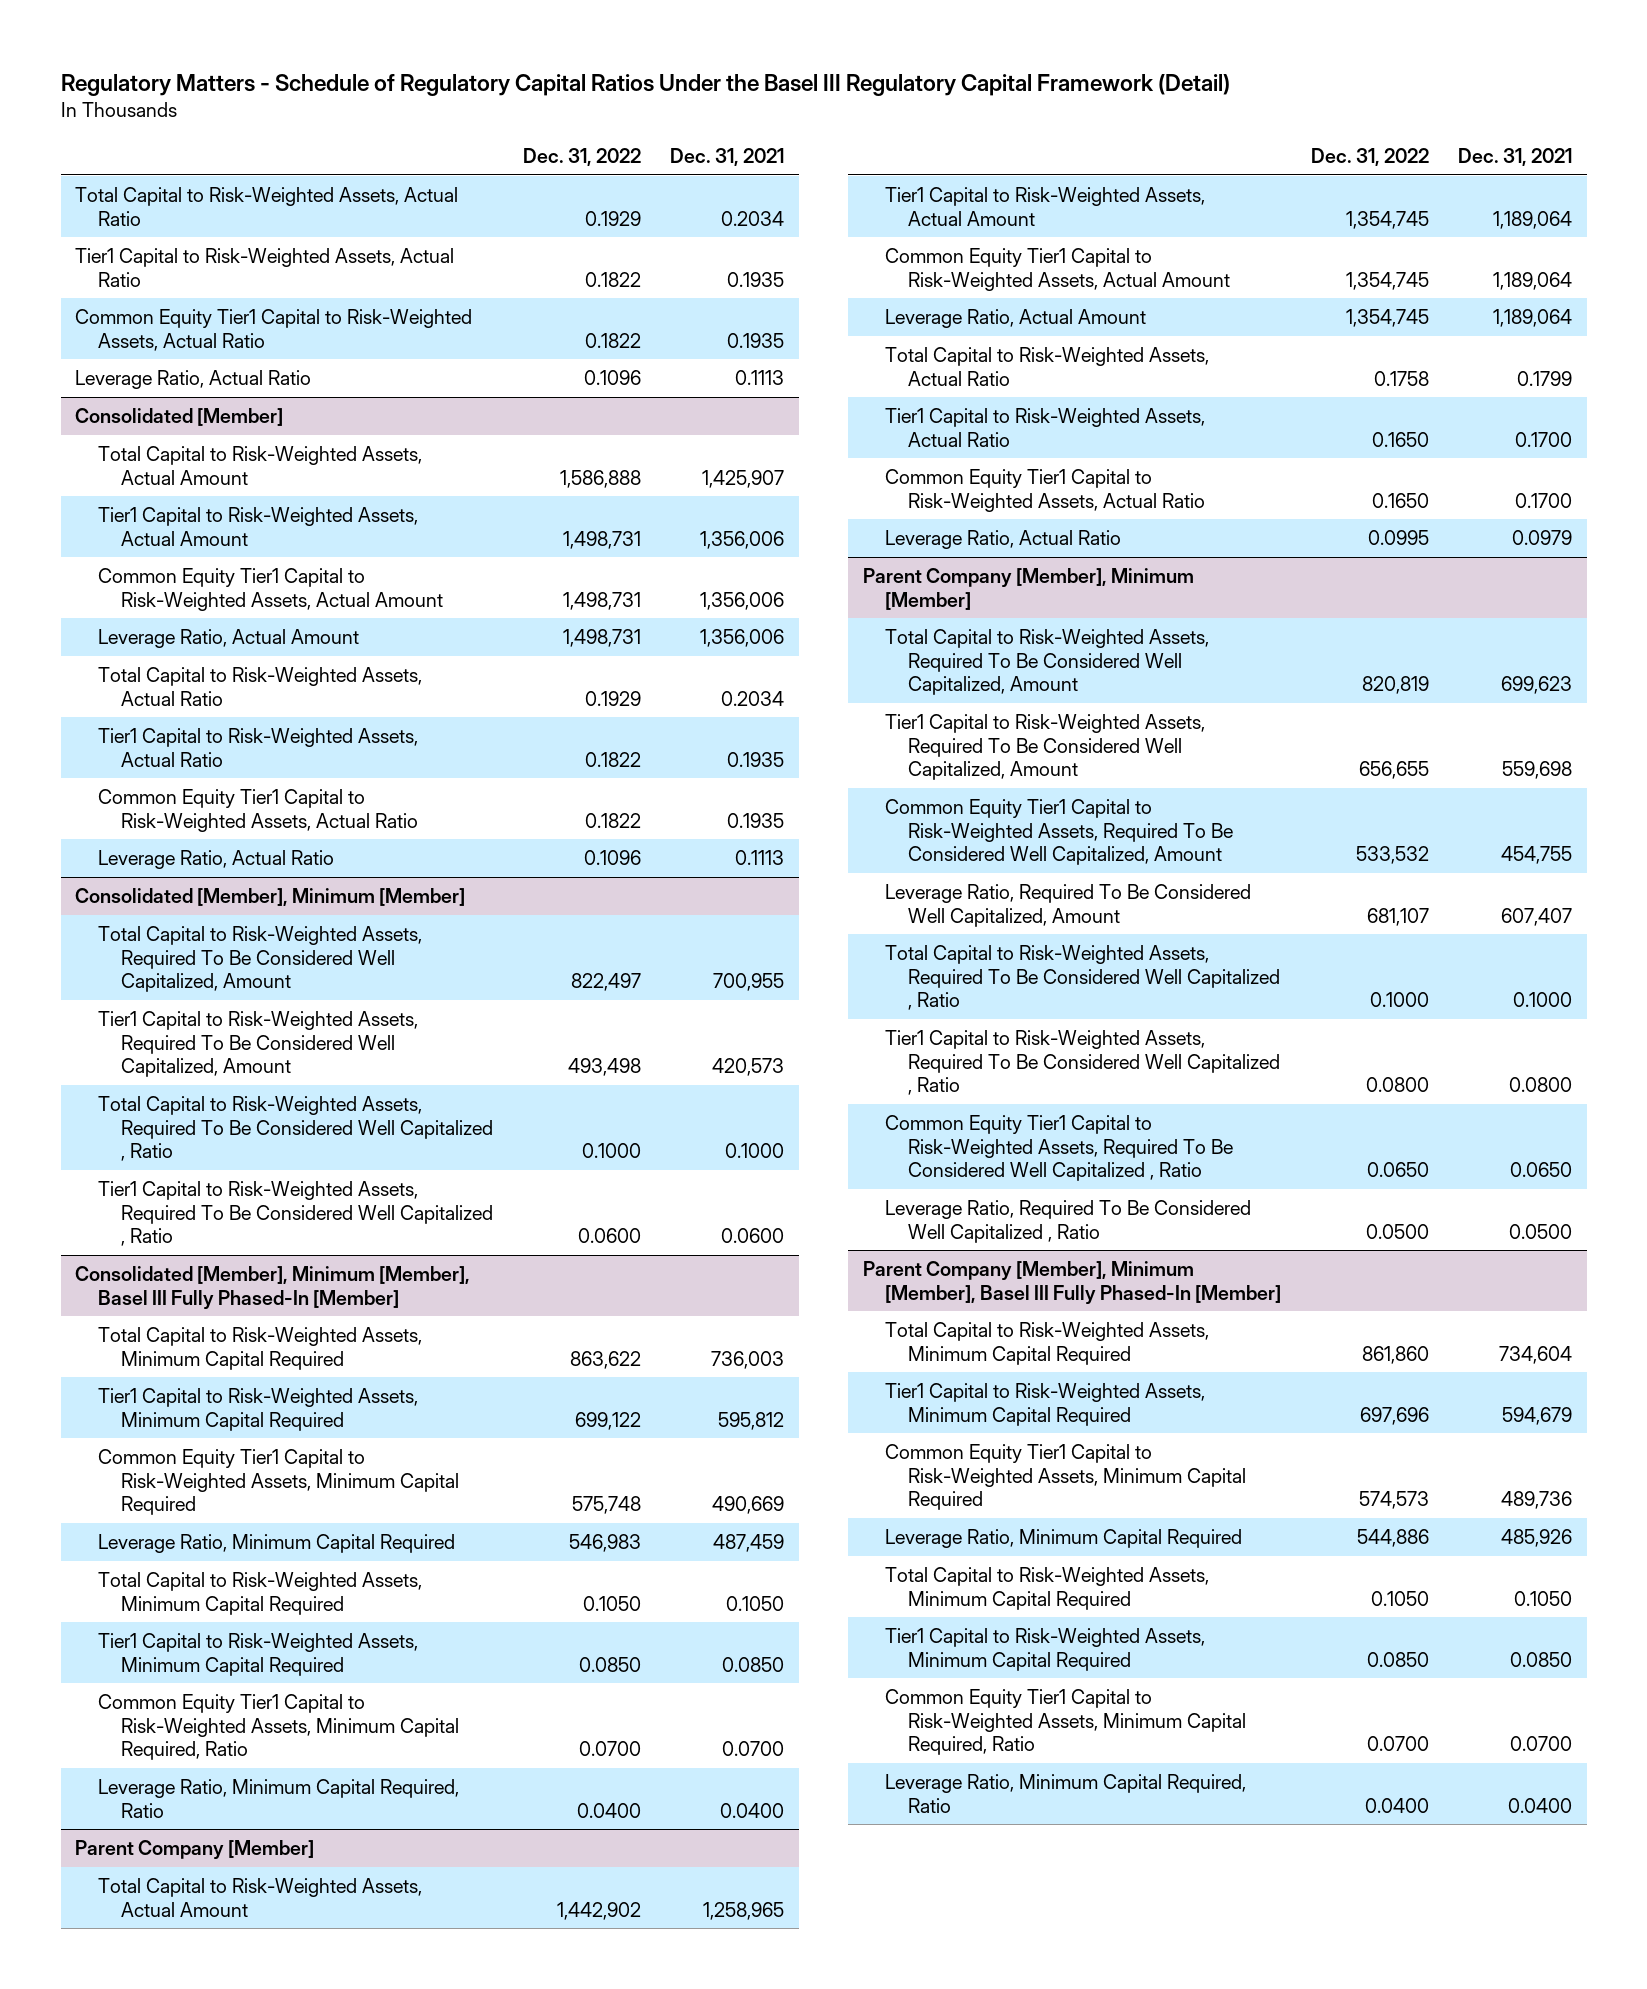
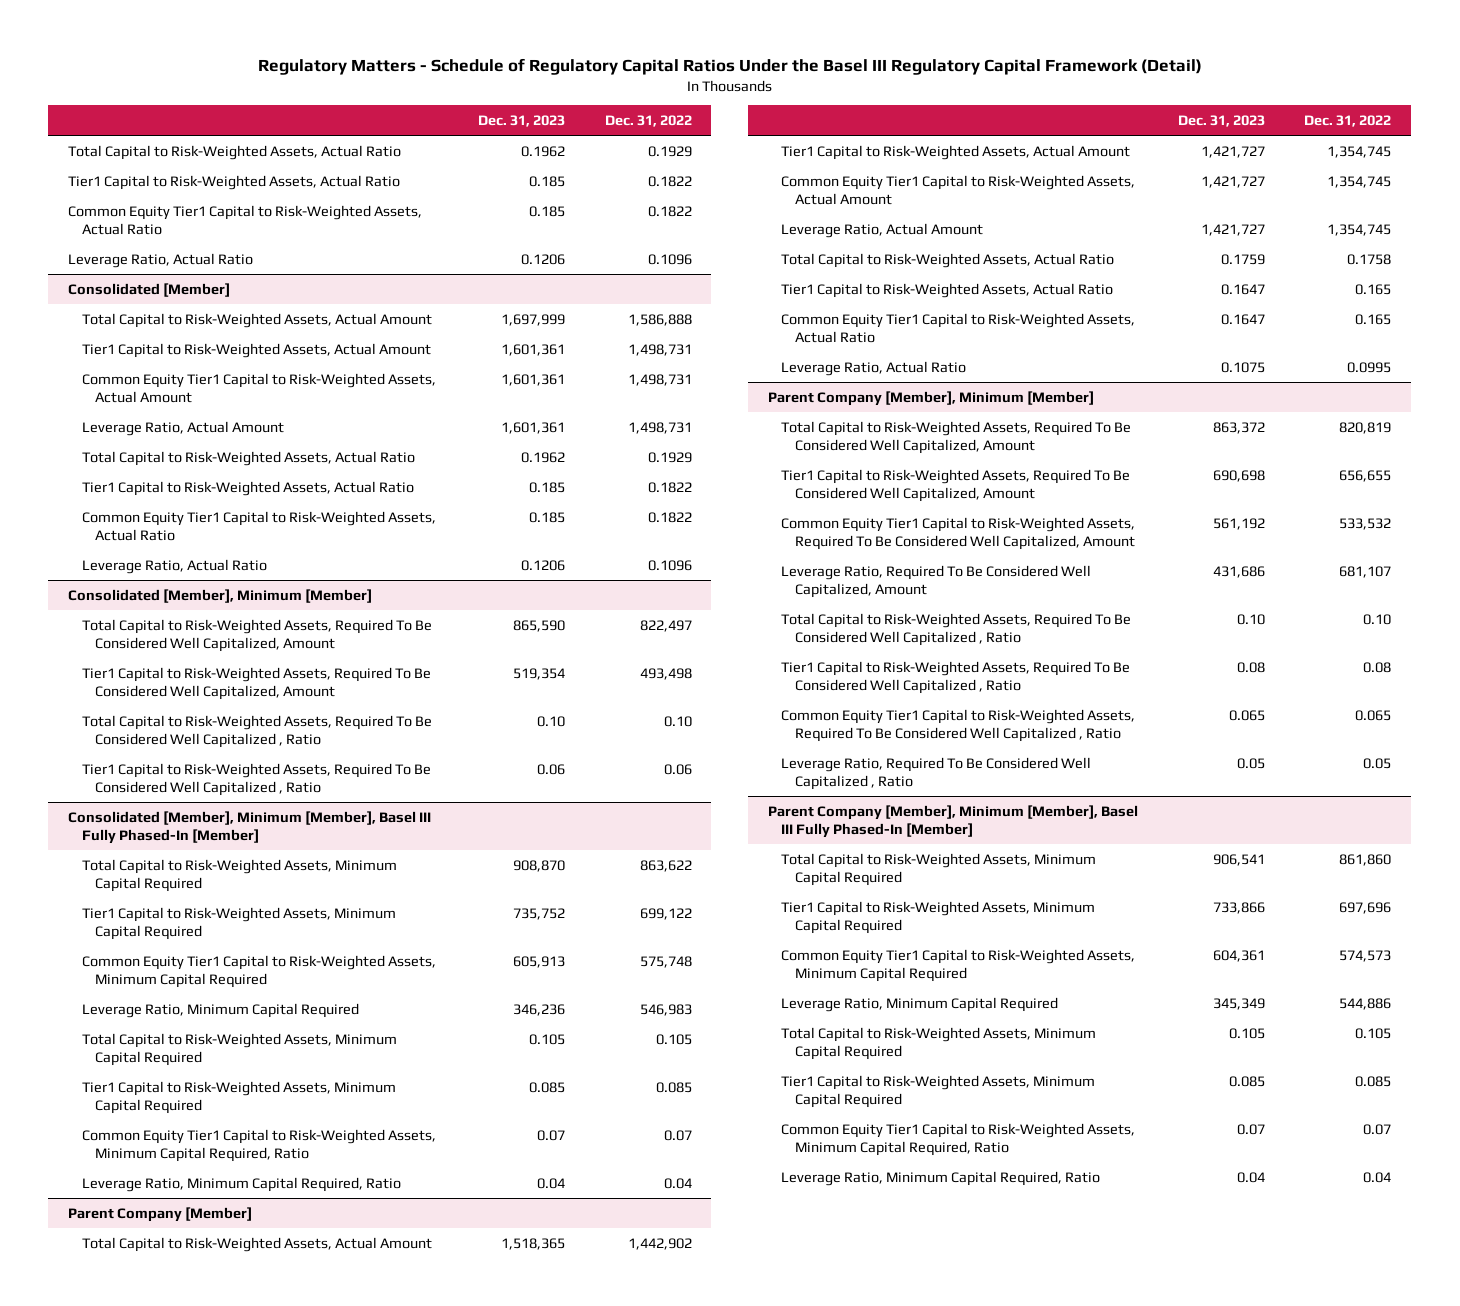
- | Dec. 31, 2022 | Dec. 31, 2021
+ | Dec. 31, 2023 | Dec. 31, 2022
@ Consolidated [Member], Minimum [Member]
- Total Capital to Risk-Weighted Assets, Required To Be Considered Well Capitalized , Ratio | 0.1000 | 0.1000
- Tier1 Capital to Risk-Weighted Assets, Required To Be Considered Well Capitalized , Ratio | 0.0600 | 0.0600
+ Total Capital to Risk-Weighted Assets, Required To Be Considered Well Capitalized , Ratio | 0.10 | 0.10
+ Tier1 Capital to Risk-Weighted Assets, Required To Be Considered Well Capitalized , Ratio | 0.06 | 0.06
@ Consolidated [Member], Minimum [Member], Basel III Fully Phased-In [Member]
- Total Capital to Risk-Weighted Assets, Minimum Capital Required | 0.1050 | 0.1050
- Tier1 Capital to Risk-Weighted Assets, Minimum Capital Required | 0.0850 | 0.0850
- Common Equity Tier1 Capital to Risk-Weighted Assets, Minimum Capital Required, Ratio | 0.0700 | 0.0700
- Leverage Ratio, Minimum Capital Required, Ratio | 0.0400 | 0.0400
+ Total Capital to Risk-Weighted Assets, Minimum Capital Required | 0.105 | 0.105
+ Tier1 Capital to Risk-Weighted Assets, Minimum Capital Required | 0.085 | 0.085
+ Common Equity Tier1 Capital to Risk-Weighted Assets, Minimum Capital Required, Ratio | 0.07 | 0.07
+ Leverage Ratio, Minimum Capital Required, Ratio | 0.04 | 0.04
@ Parent Company [Member]
- Tier1 Capital to Risk-Weighted Assets, Actual Ratio | 0.1650 | 0.1700
- Common Equity Tier1 Capital to Risk-Weighted Assets, Actual Ratio | 0.1650 | 0.1700
+ Tier1 Capital to Risk-Weighted Assets, Actual Ratio | 0.1647 | 0.165
+ Common Equity Tier1 Capital to Risk-Weighted Assets, Actual Ratio | 0.1647 | 0.165
@ Parent Company [Member], Minimum [Member]
- Total Capital to Risk-Weighted Assets, Required To Be Considered Well Capitalized , Ratio | 0.1000 | 0.1000
- Tier1 Capital to Risk-Weighted Assets, Required To Be Considered Well Capitalized , Ratio | 0.0800 | 0.0800
- Common Equity Tier1 Capital to Risk-Weighted Assets, Required To Be Considered Well Capitalized , Ratio | 0.0650 | 0.0650
- Leverage Ratio, Required To Be Considered Well Capitalized , Ratio | 0.0500 | 0.0500
+ Total Capital to Risk-Weighted Assets, Required To Be Considered Well Capitalized , Ratio | 0.10 | 0.10
+ Tier1 Capital to Risk-Weighted Assets, Required To Be Considered Well Capitalized , Ratio | 0.08 | 0.08
+ Common Equity Tier1 Capital to Risk-Weighted Assets, Required To Be Considered Well Capitalized , Ratio | 0.065 | 0.065
+ Leverage Ratio, Required To Be Considered Well Capitalized , Ratio | 0.05 | 0.05
@ Parent Company [Member], Minimum [Member], Basel III Fully Phased-In [Member]
- Total Capital to Risk-Weighted Assets, Minimum Capital Required | 0.1050 | 0.1050
- Tier1 Capital to Risk-Weighted Assets, Minimum Capital Required | 0.0850 | 0.0850
- Common Equity Tier1 Capital to Risk-Weighted Assets, Minimum Capital Required, Ratio | 0.0700 | 0.0700
- Leverage Ratio, Minimum Capital Required, Ratio | 0.0400 | 0.0400
+ Total Capital to Risk-Weighted Assets, Minimum Capital Required | 0.105 | 0.105
+ Tier1 Capital to Risk-Weighted Assets, Minimum Capital Required | 0.085 | 0.085
+ Common Equity Tier1 Capital to Risk-Weighted Assets, Minimum Capital Required, Ratio | 0.07 | 0.07
+ Leverage Ratio, Minimum Capital Required, Ratio | 0.04 | 0.04

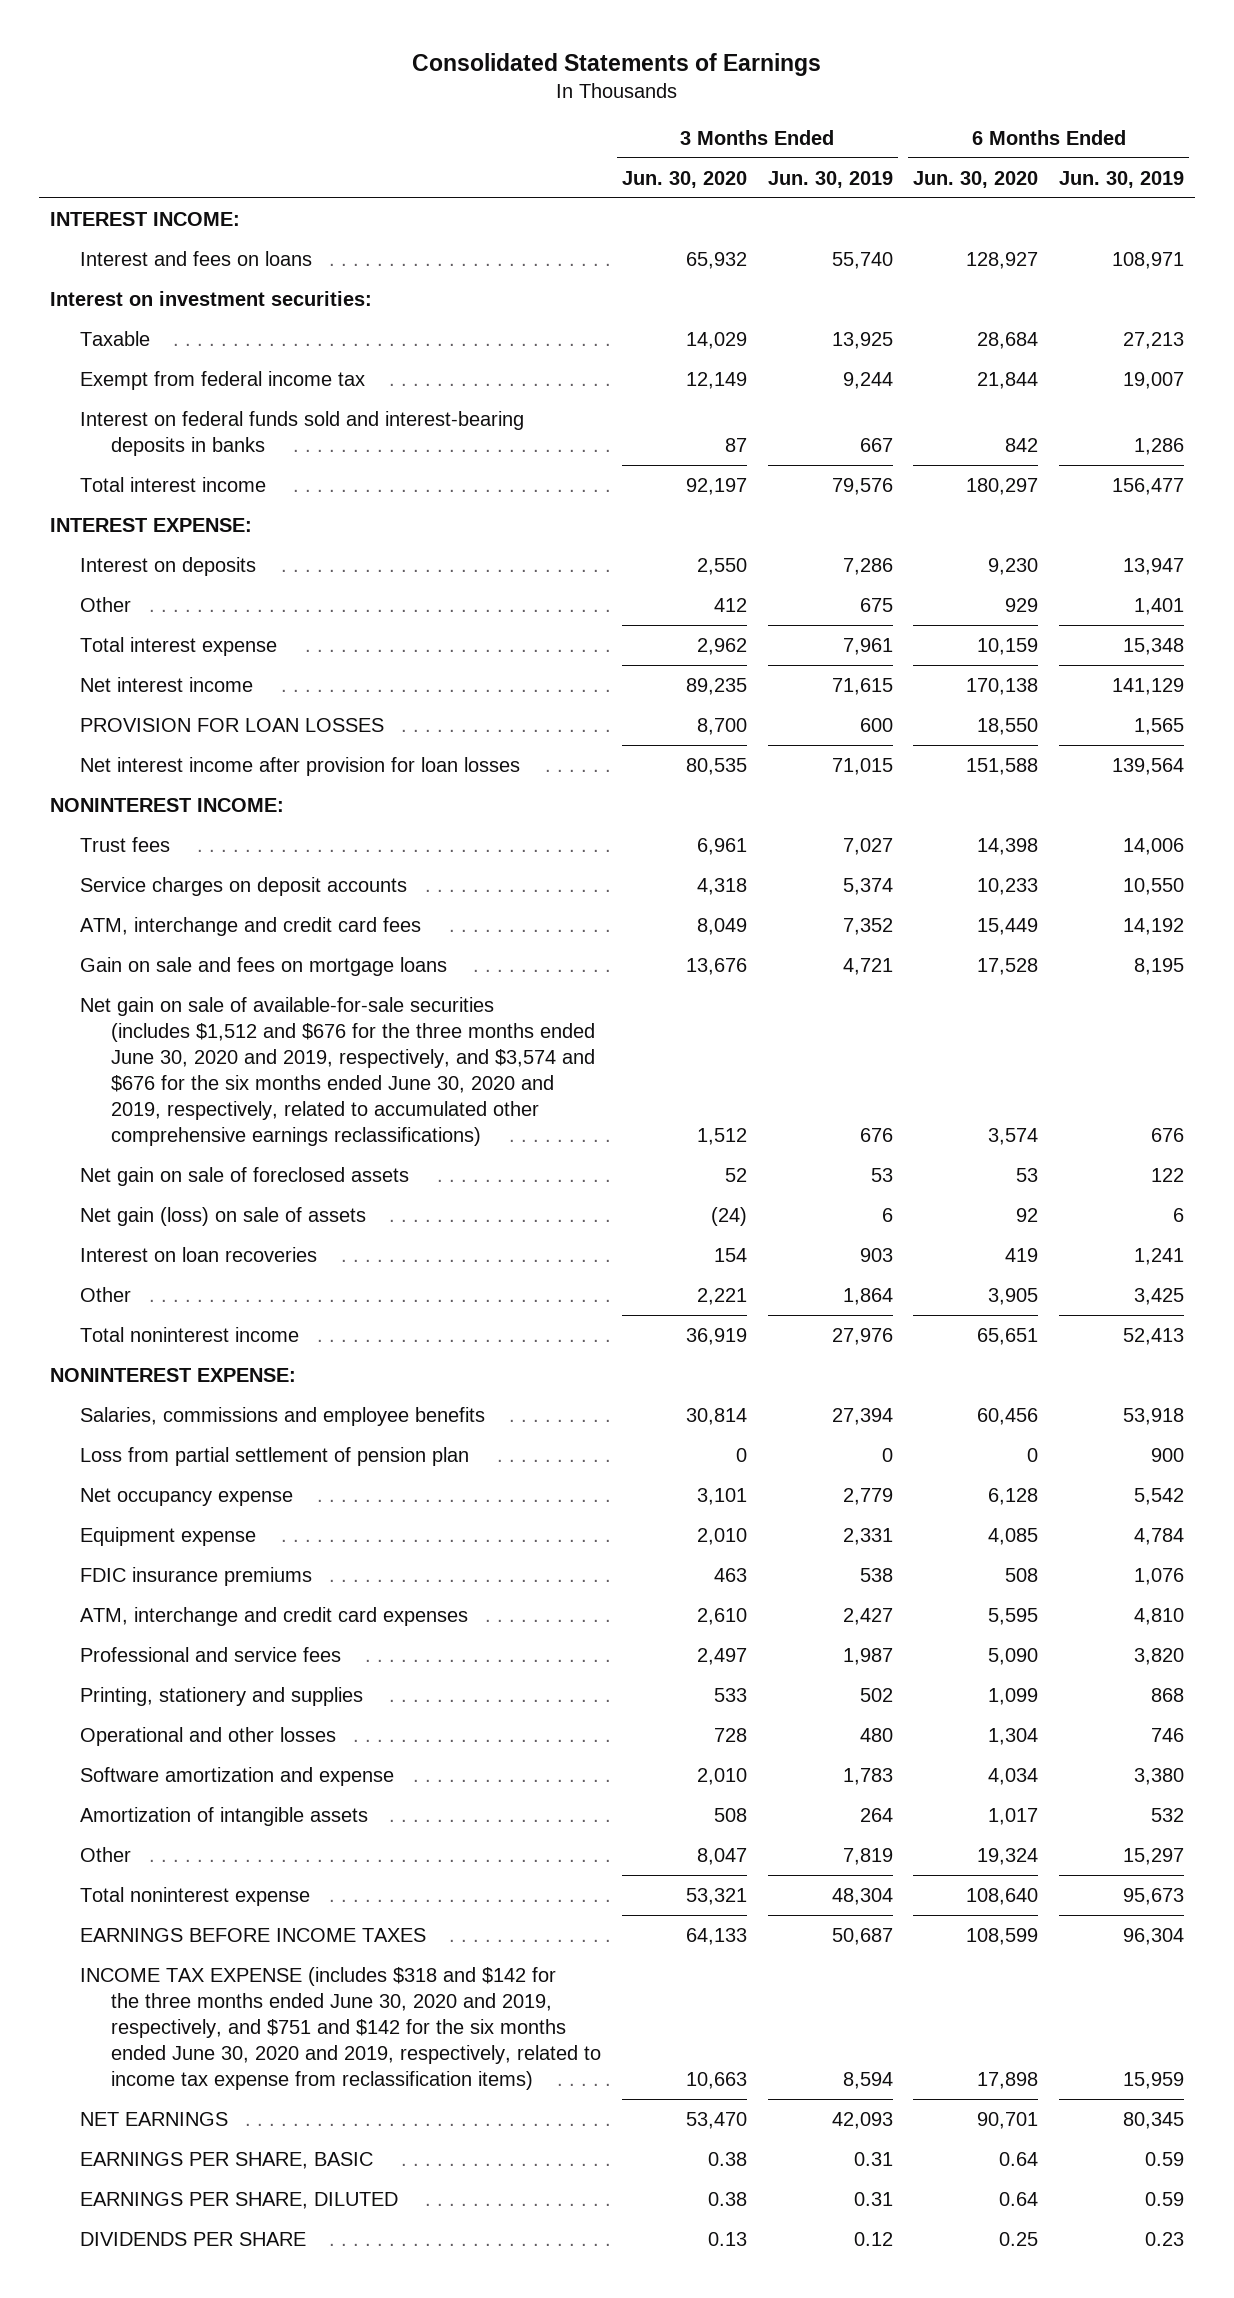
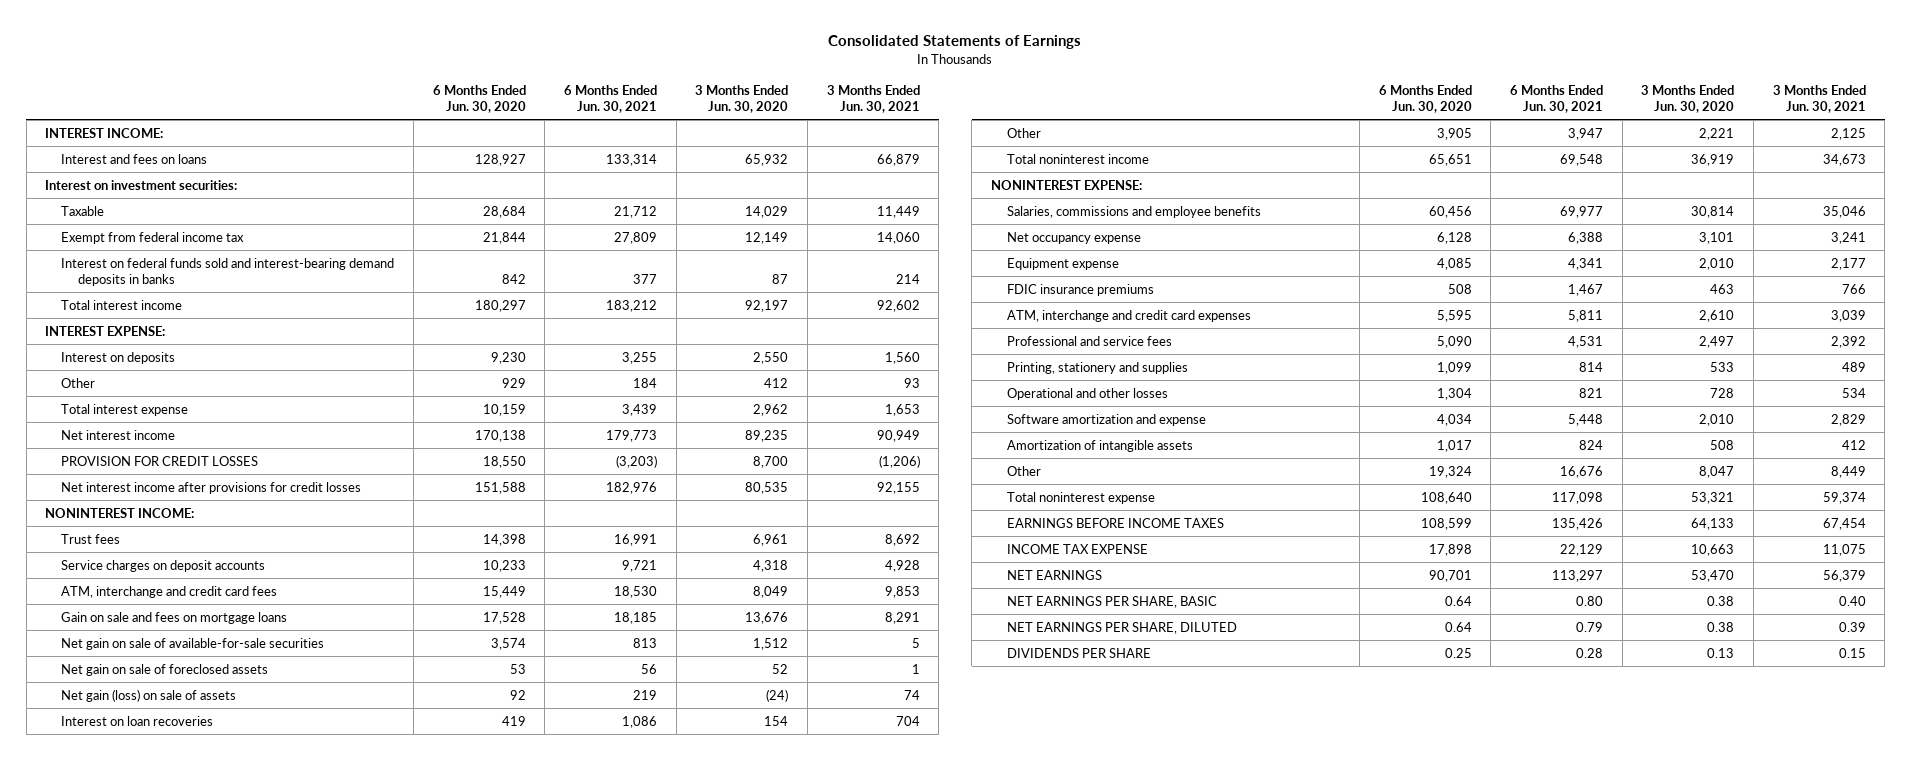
- | 3 Months Ended Jun. 30, 2020 | 3 Months Ended Jun. 30, 2019 | 6 Months Ended Jun. 30, 2020 | 6 Months Ended Jun. 30, 2019
+ | 6 Months Ended Jun. 30, 2020 | 6 Months Ended Jun. 30, 2021 | 3 Months Ended Jun. 30, 2020 | 3 Months Ended Jun. 30, 2021
- Interest on federal funds sold and interest-bearing deposits in banks | 87 | 667 | 842 | 1,286
+ Interest on federal funds sold and interest-bearing demand deposits in banks | 842 | 377 | 87 | 214
- PROVISION FOR LOAN LOSSES | 8,700 | 600 | 18,550 | 1,565
- Net interest income after provision for loan losses | 80,535 | 71,015 | 151,588 | 139,564
+ PROVISION FOR CREDIT LOSSES | 18,550 | (3,203) | 8,700 | (1,206)
+ Net interest income after provisions for credit losses | 151,588 | 182,976 | 80,535 | 92,155
- Net gain on sale of available-for-sale securities (includes $1,512 and $676 for the three months ended June 30, 2020 and 2019, respectively, and $3,574 and $676 for the six months ended June 30, 2020 and 2019, respectively, related to accumulated other comprehensive earnings reclassifications) | 1,512 | 676 | 3,574 | 676
+ Net gain on sale of available-for-sale securities | 3,574 | 813 | 1,512 | 5
- Loss from partial settlement of pension plan | 0 | 0 | 0 | 900
- INCOME TAX EXPENSE (includes $318 and $142 for the three months ended June 30, 2020 and 2019, respectively, and $751 and $142 for the six months ended June 30, 2020 and 2019, respectively, related to income tax expense from reclassification items) | 10,663 | 8,594 | 17,898 | 15,959
+ INCOME TAX EXPENSE | 17,898 | 22,129 | 10,663 | 11,075
- EARNINGS PER SHARE, BASIC | 0.38 | 0.31 | 0.64 | 0.59
- EARNINGS PER SHARE, DILUTED | 0.38 | 0.31 | 0.64 | 0.59
+ NET EARNINGS PER SHARE, BASIC | 0.64 | 0.80 | 0.38 | 0.40
+ NET EARNINGS PER SHARE, DILUTED | 0.64 | 0.79 | 0.38 | 0.39

